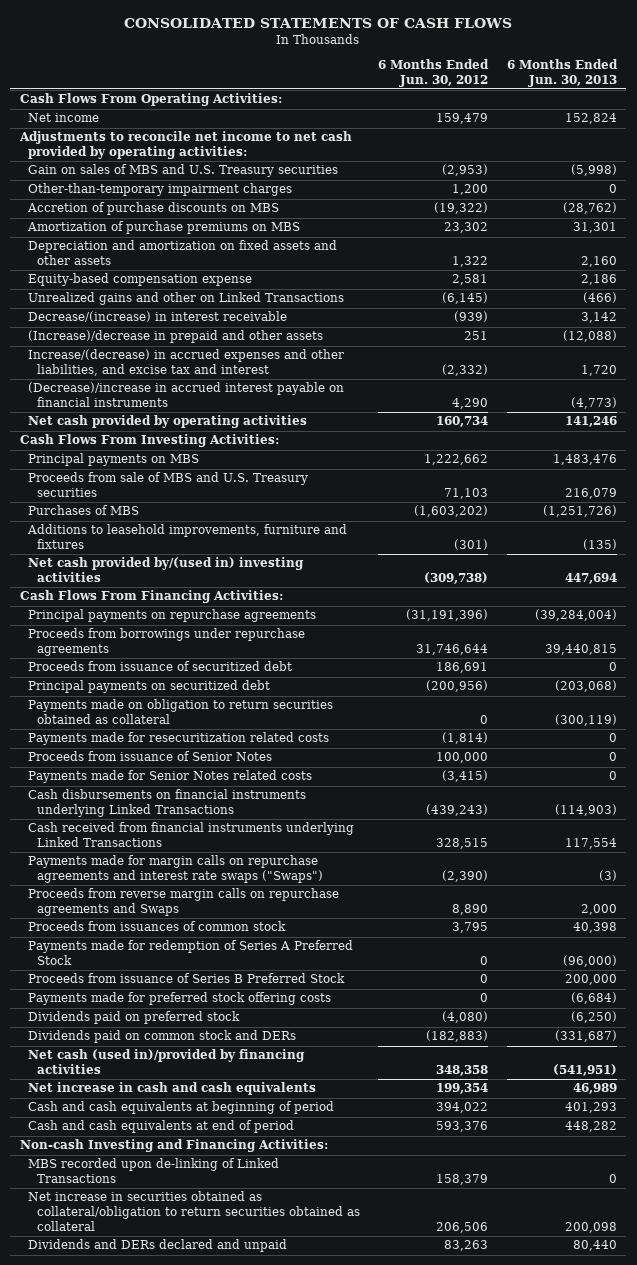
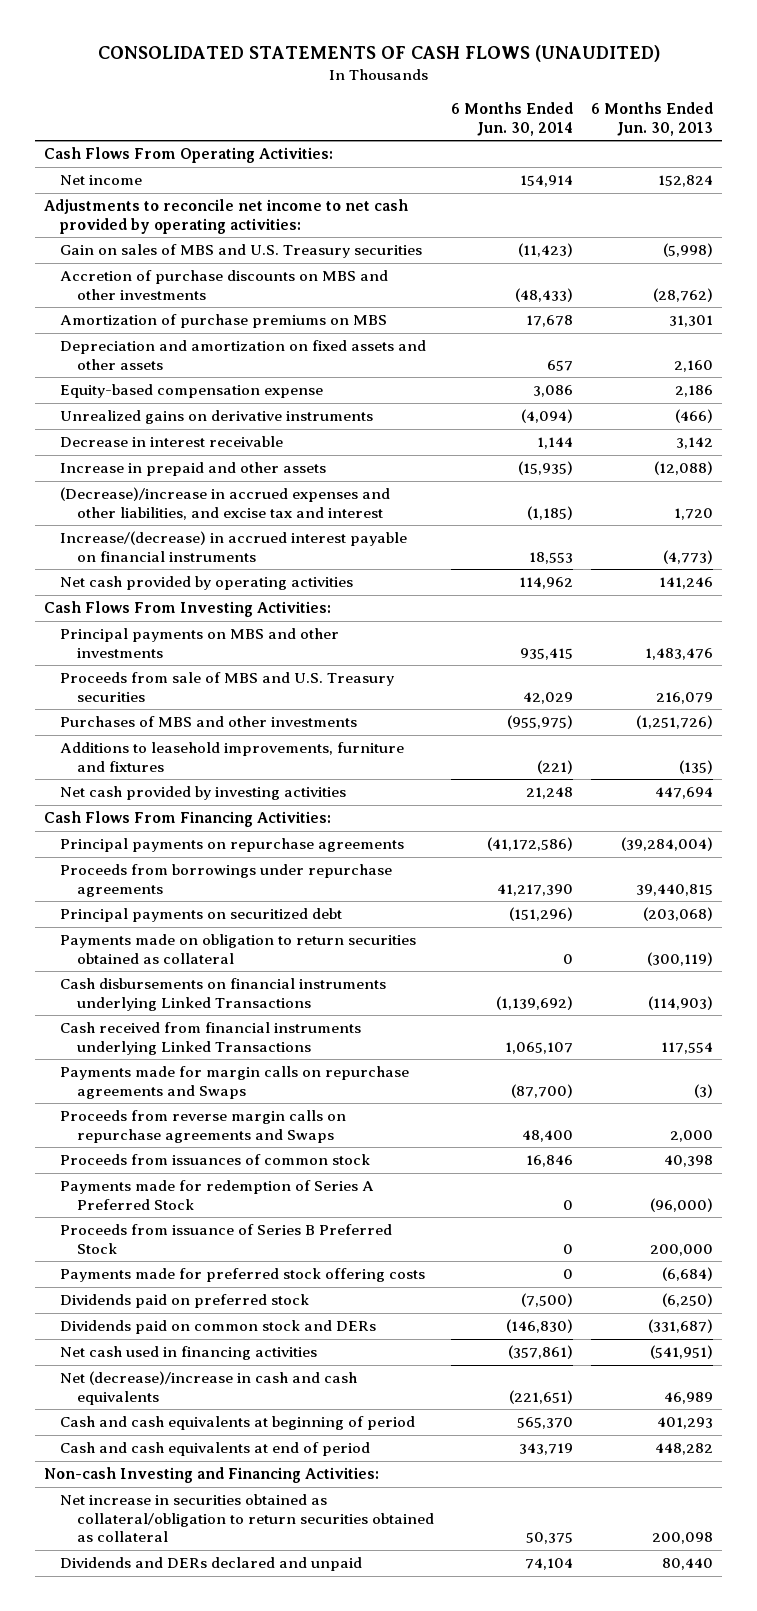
- CONSOLIDATED STATEMENTS OF CASH FLOWS
+ CONSOLIDATED STATEMENTS OF CASH FLOWS (UNAUDITED)
- | 6 Months Ended Jun. 30, 2012 | 6 Months Ended Jun. 30, 2013
+ | 6 Months Ended Jun. 30, 2014 | 6 Months Ended Jun. 30, 2013
- Other-than-temporary impairment charges | 1,200 | 0
- Accretion of purchase discounts on MBS | (19,322) | (28,762)
+ Accretion of purchase discounts on MBS and other investments | (48,433) | (28,762)
- Unrealized gains and other on Linked Transactions | (6,145) | (466)
- Decrease/(increase) in interest receivable | (939) | 3,142
- (Increase)/decrease in prepaid and other assets | 251 | (12,088)
- Increase/(decrease) in accrued expenses and other liabilities, and excise tax and interest | (2,332) | 1,720
- (Decrease)/increase in accrued interest payable on financial instruments | 4,290 | (4,773)
+ Unrealized gains on derivative instruments | (4,094) | (466)
+ Decrease in interest receivable | 1,144 | 3,142
+ Increase in prepaid and other assets | (15,935) | (12,088)
+ (Decrease)/increase in accrued expenses and other liabilities, and excise tax and interest | (1,185) | 1,720
+ Increase/(decrease) in accrued interest payable on financial instruments | 18,553 | (4,773)
- Principal payments on MBS | 1,222,662 | 1,483,476
+ Principal payments on MBS and other investments | 935,415 | 1,483,476
- Purchases of MBS | (1,603,202) | (1,251,726)
+ Purchases of MBS and other investments | (955,975) | (1,251,726)
- Net cash provided by/(used in) investing activities | (309,738) | 447,694
+ Net cash provided by investing activities | 21,248 | 447,694
- Proceeds from issuance of securitized debt | 186,691 | 0
- Payments made for resecuritization related costs | (1,814) | 0
- Proceeds from issuance of Senior Notes | 100,000 | 0
- Payments made for Senior Notes related costs | (3,415) | 0
- Payments made for margin calls on repurchase agreements and interest rate swaps ("Swaps") | (2,390) | (3)
+ Payments made for margin calls on repurchase agreements and Swaps | (87,700) | (3)
- Net cash (used in)/provided by financing activities | 348,358 | (541,951)
- Net increase in cash and cash equivalents | 199,354 | 46,989
+ Net cash used in financing activities | (357,861) | (541,951)
+ Net (decrease)/increase in cash and cash equivalents | (221,651) | 46,989
- MBS recorded upon de-linking of Linked Transactions | 158,379 | 0

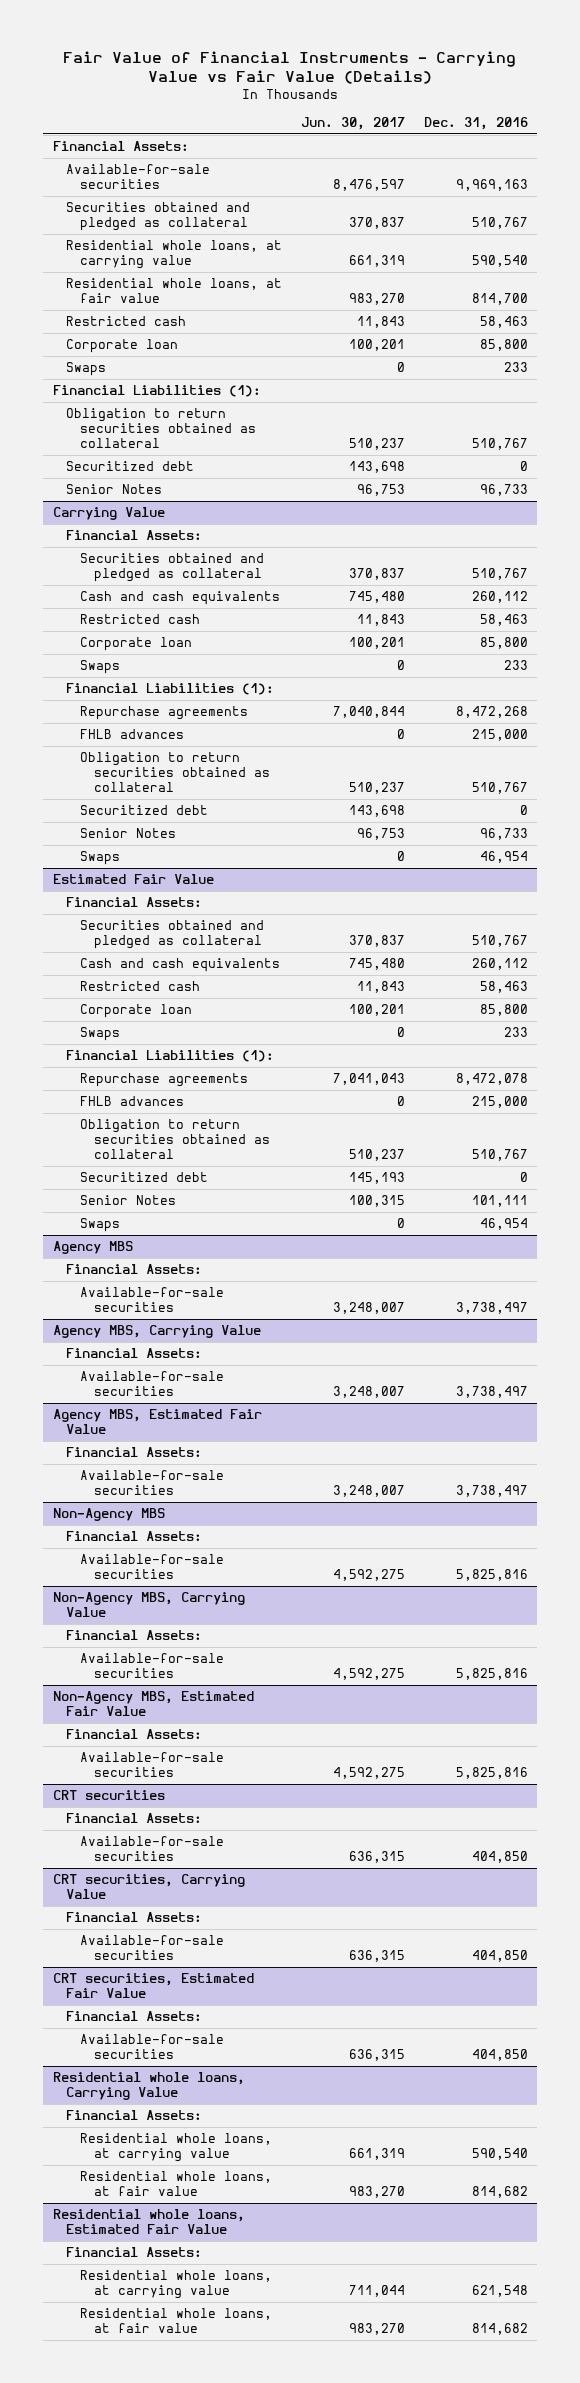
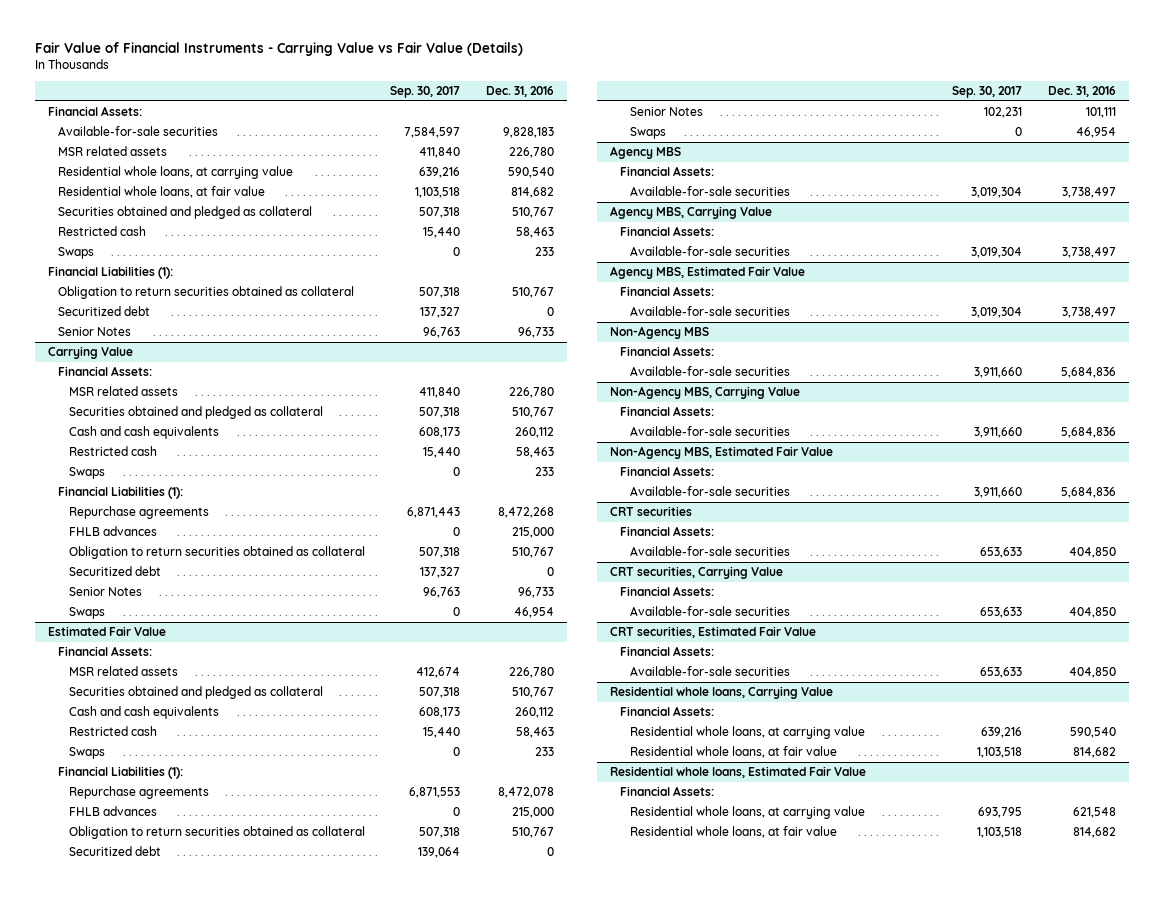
- | Jun. 30, 2017 | Dec. 31, 2016
+ | Sep. 30, 2017 | Dec. 31, 2016
- Available-for-sale securities | 8,476,597 | 9,969,163
+ Available-for-sale securities | 7,584,597 | 9,828,183
+ MSR related assets | 411,840 | 226,780
- Residential whole loans, at fair value | 983,270 | 814,700
+ Residential whole loans, at fair value | 1,103,518 | 814,682
moved down: Securities obtained and pledged as collateral | 507,318 | 510,767
- Corporate loan | 100,201 | 85,800
@ Carrying Value
+ MSR related assets | 411,840 | 226,780
- Corporate loan | 100,201 | 85,800
@ Estimated Fair Value
+ MSR related assets | 412,674 | 226,780
- Corporate loan | 100,201 | 85,800
@ Non-Agency MBS
- Available-for-sale securities | 4,592,275 | 5,825,816
+ Available-for-sale securities | 3,911,660 | 5,684,836
@ Non-Agency MBS, Carrying Value
- Available-for-sale securities | 4,592,275 | 5,825,816
+ Available-for-sale securities | 3,911,660 | 5,684,836
@ Non-Agency MBS, Estimated Fair Value
- Available-for-sale securities | 4,592,275 | 5,825,816
+ Available-for-sale securities | 3,911,660 | 5,684,836

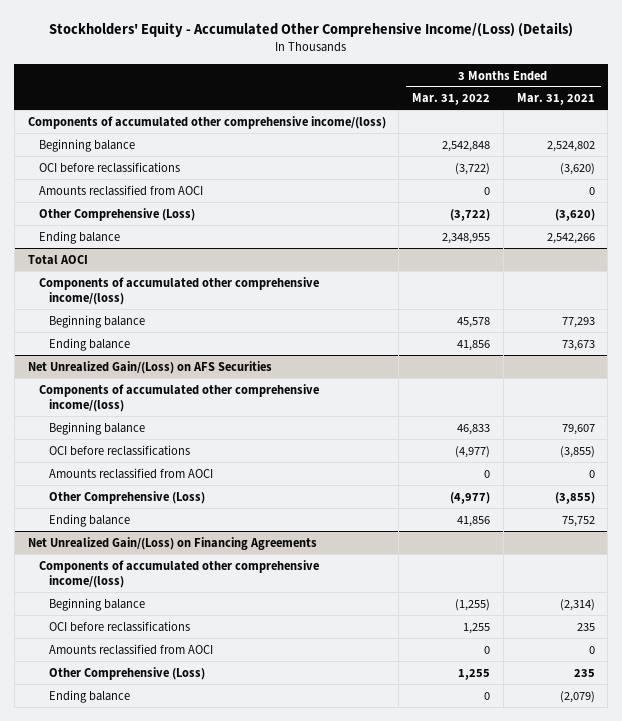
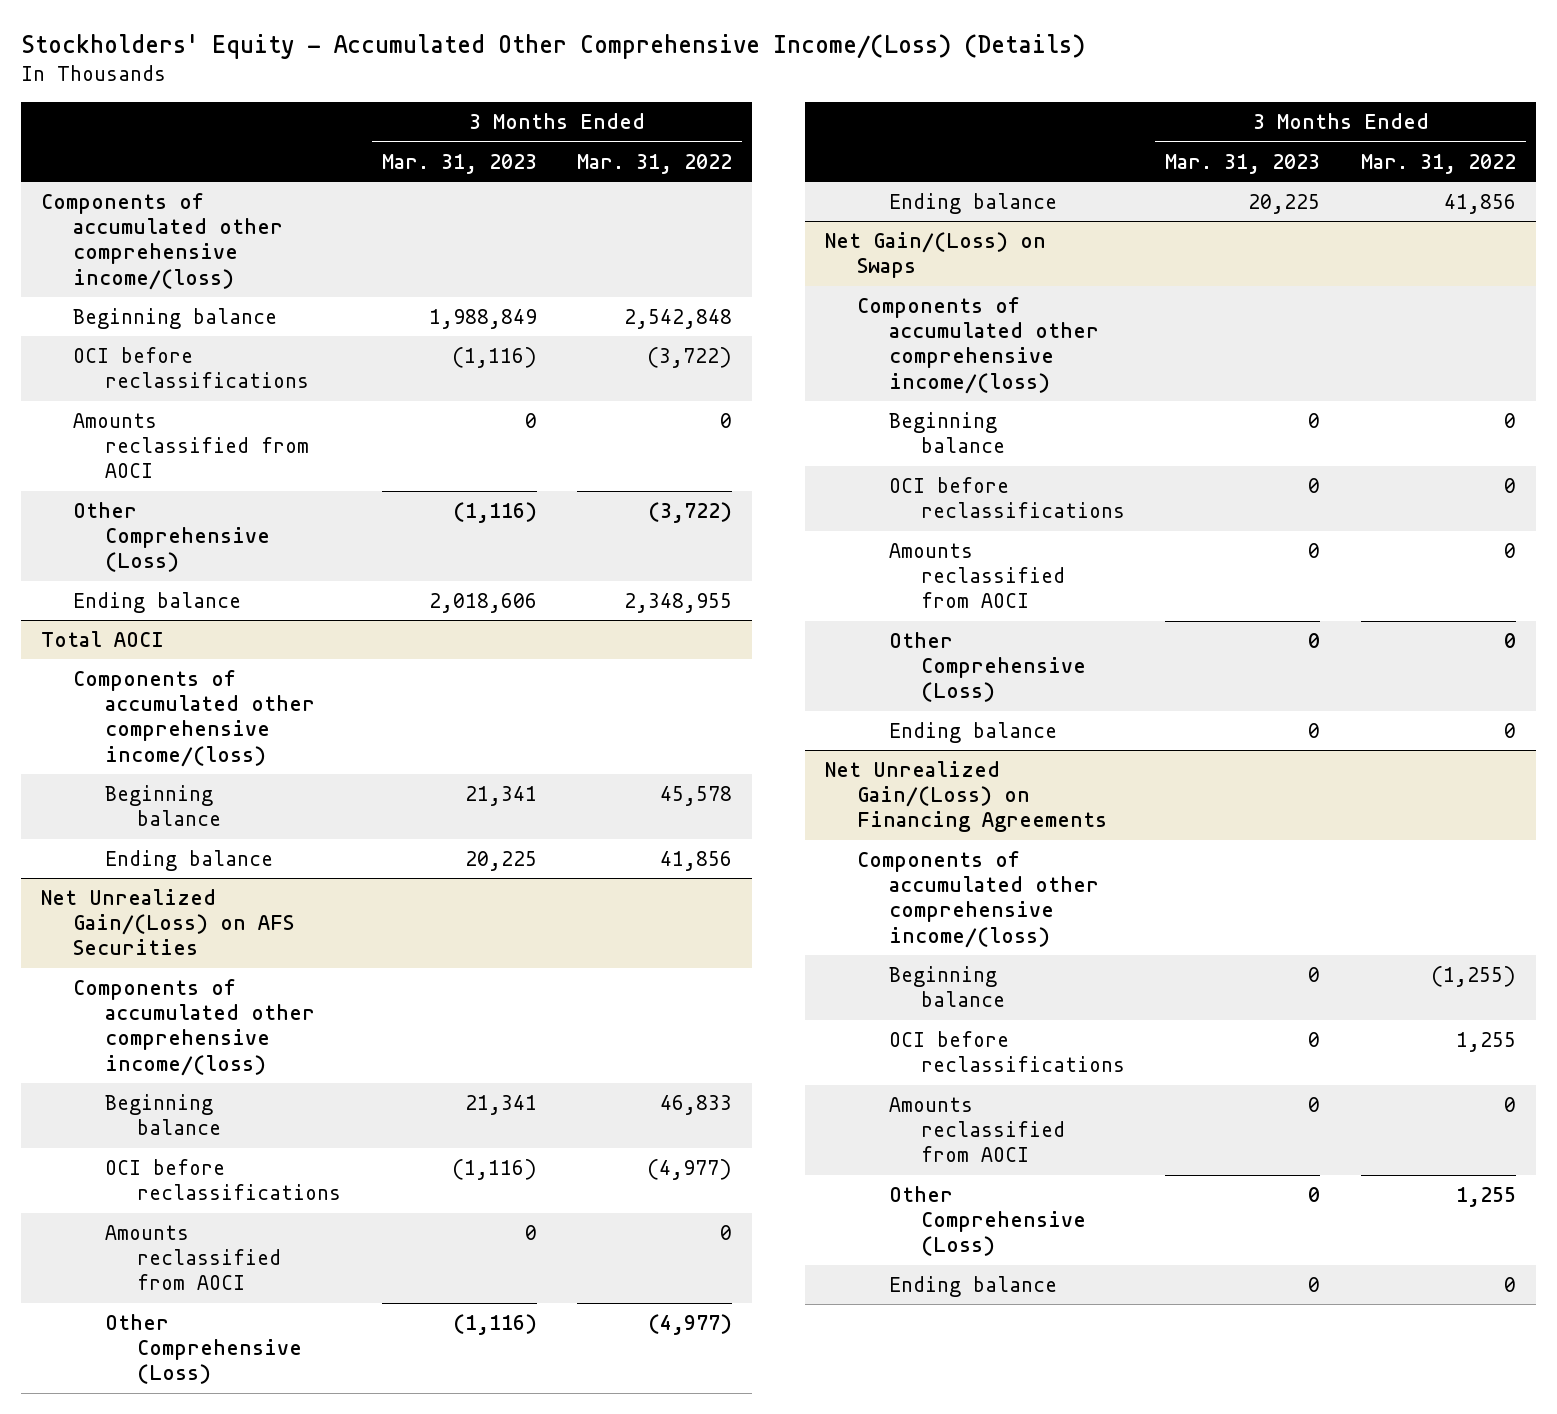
- | 3 Months Ended Mar. 31, 2022 | 3 Months Ended Mar. 31, 2021
+ | 3 Months Ended Mar. 31, 2023 | 3 Months Ended Mar. 31, 2022
+ Net Gain/(Loss) on Swaps
+ Components of accumulated other comprehensive income/(loss)
+ Beginning balance | 0 | 0
+ OCI before reclassifications | 0 | 0
+ Amounts reclassified from AOCI | 0 | 0
+ Other Comprehensive (Loss) | 0 | 0
+ Ending balance | 0 | 0

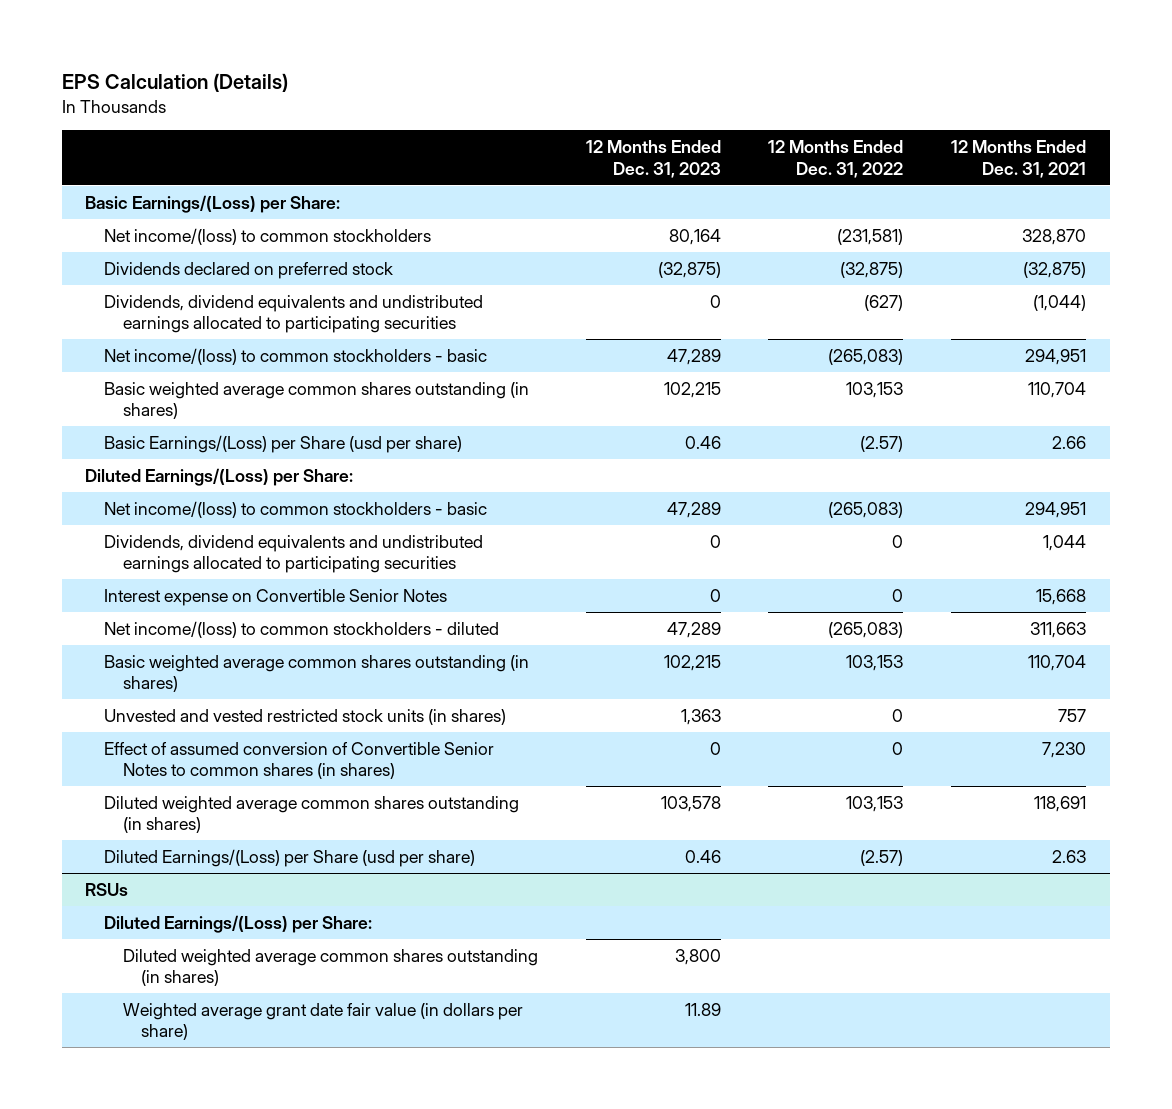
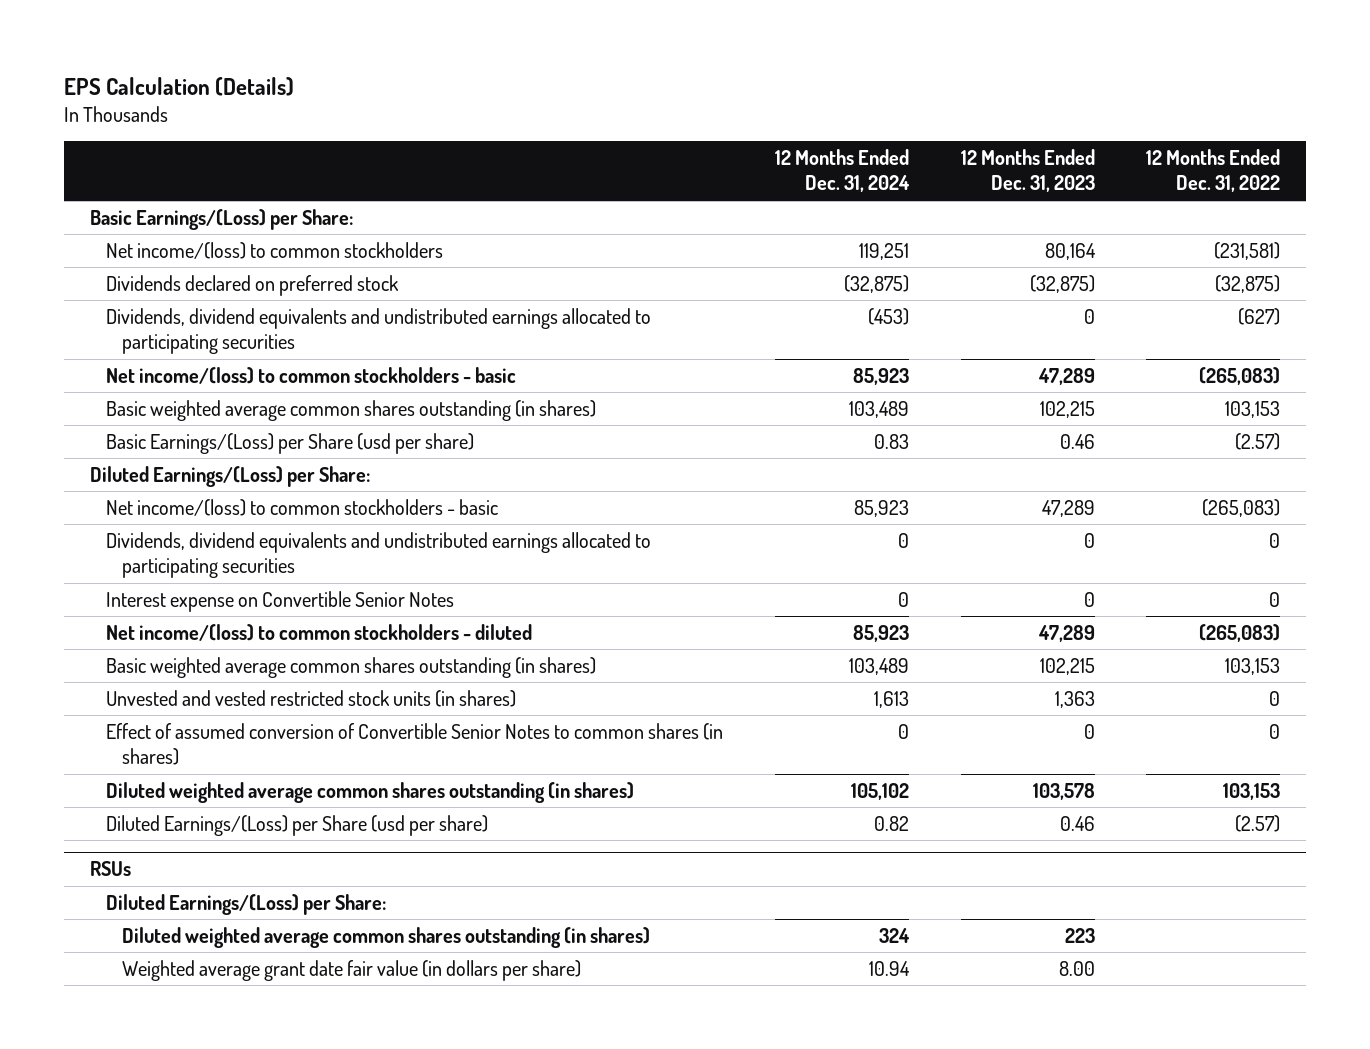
- | 12 Months Ended Dec. 31, 2023 | 12 Months Ended Dec. 31, 2022 | 12 Months Ended Dec. 31, 2021
+ | 12 Months Ended Dec. 31, 2024 | 12 Months Ended Dec. 31, 2023 | 12 Months Ended Dec. 31, 2022
@ RSUs
- Diluted weighted average common shares outstanding (in shares) | 3,800 | |
- Weighted average grant date fair value (in dollars per share) | 11.89 | |
+ Diluted weighted average common shares outstanding (in shares) | 324 | 223 |
+ Weighted average grant date fair value (in dollars per share) | 10.94 | 8.00 |

